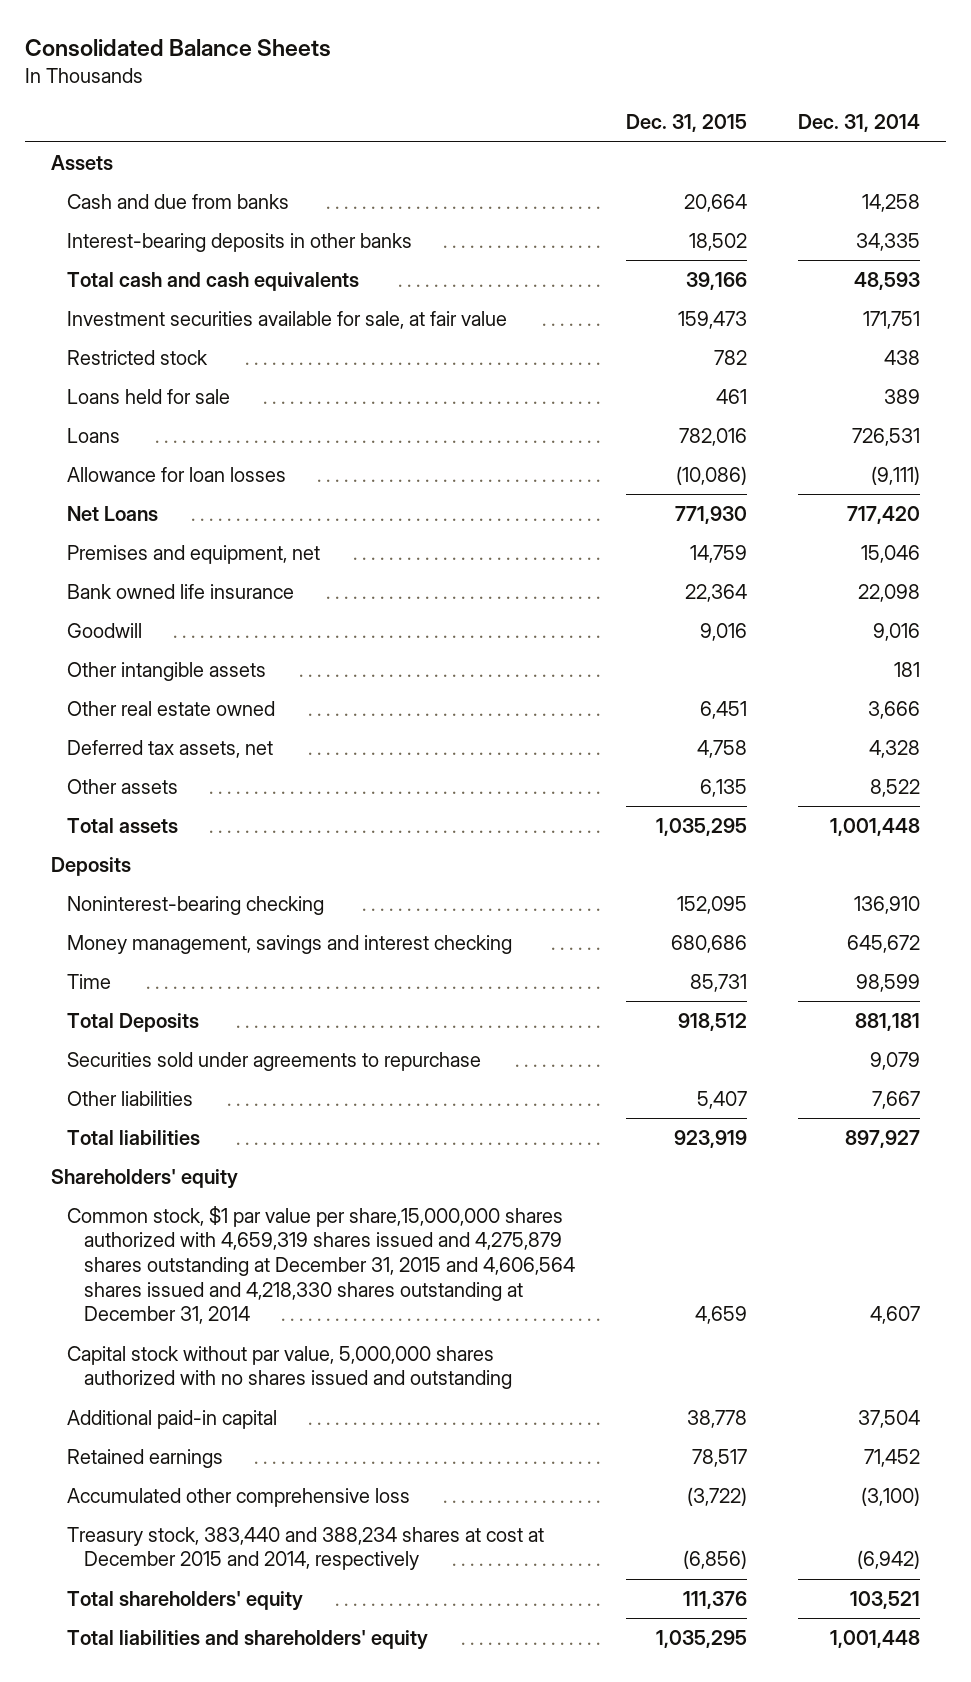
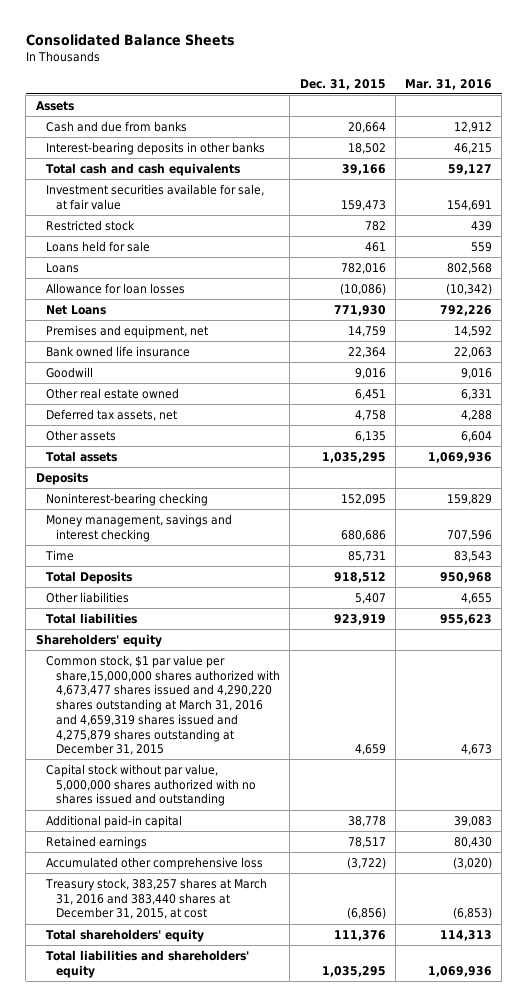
- | Dec. 31, 2015 | Dec. 31, 2014
+ | Dec. 31, 2015 | Mar. 31, 2016
- Other intangible assets | | 181
- Securities sold under agreements to repurchase | | 9,079
- Common stock, $1 par value per share,15,000,000 shares authorized with 4,659,319 shares issued and 4,275,879 shares outstanding at December 31, 2015 and 4,606,564 shares issued and 4,218,330 shares outstanding at December 31, 2014 | 4,659 | 4,607
+ Common stock, $1 par value per share,15,000,000 shares authorized with 4,673,477 shares issued and 4,290,220 shares outstanding at March 31, 2016 and 4,659,319 shares issued and 4,275,879 shares outstanding at December 31, 2015 | 4,659 | 4,673
- Treasury stock, 383,440 and 388,234 shares at cost at December 2015 and 2014, respectively | (6,856) | (6,942)
+ Treasury stock, 383,257 shares at March 31, 2016 and 383,440 shares at December 31, 2015, at cost | (6,856) | (6,853)

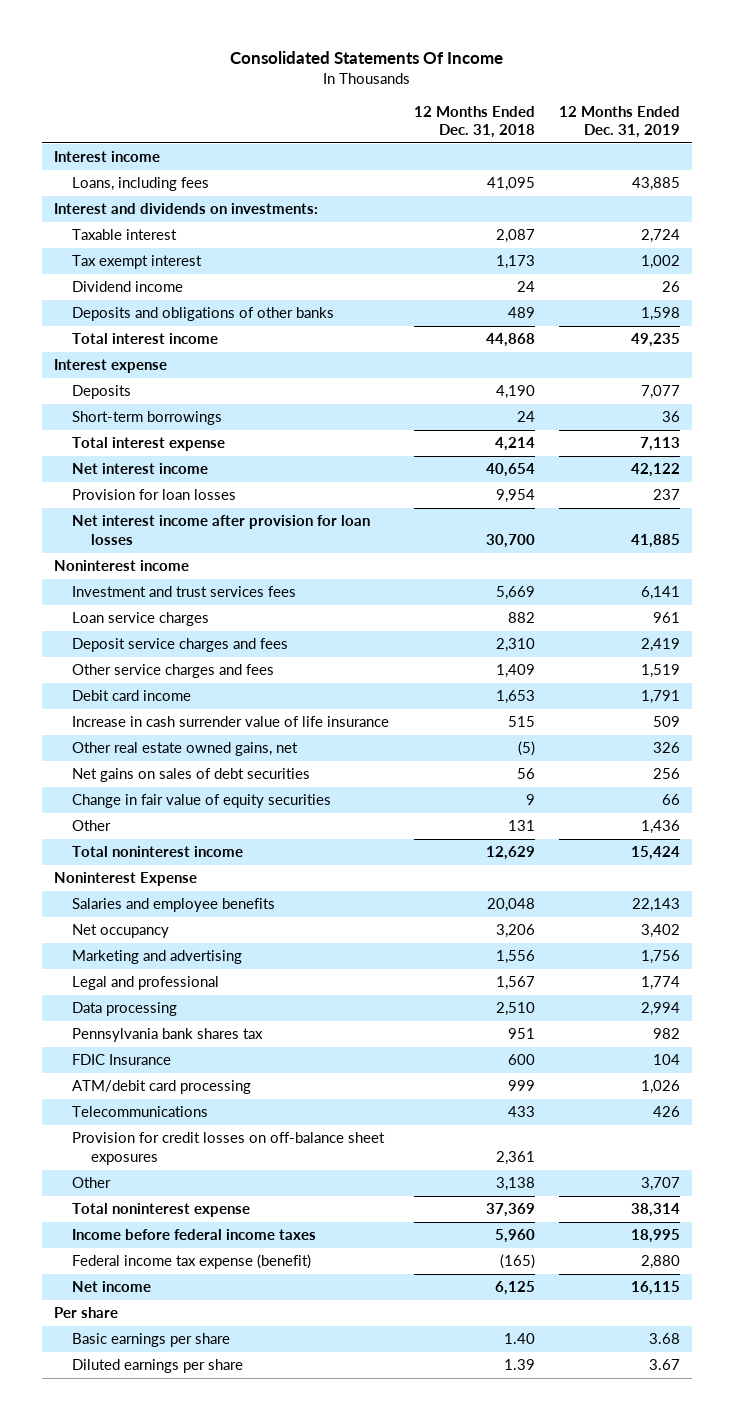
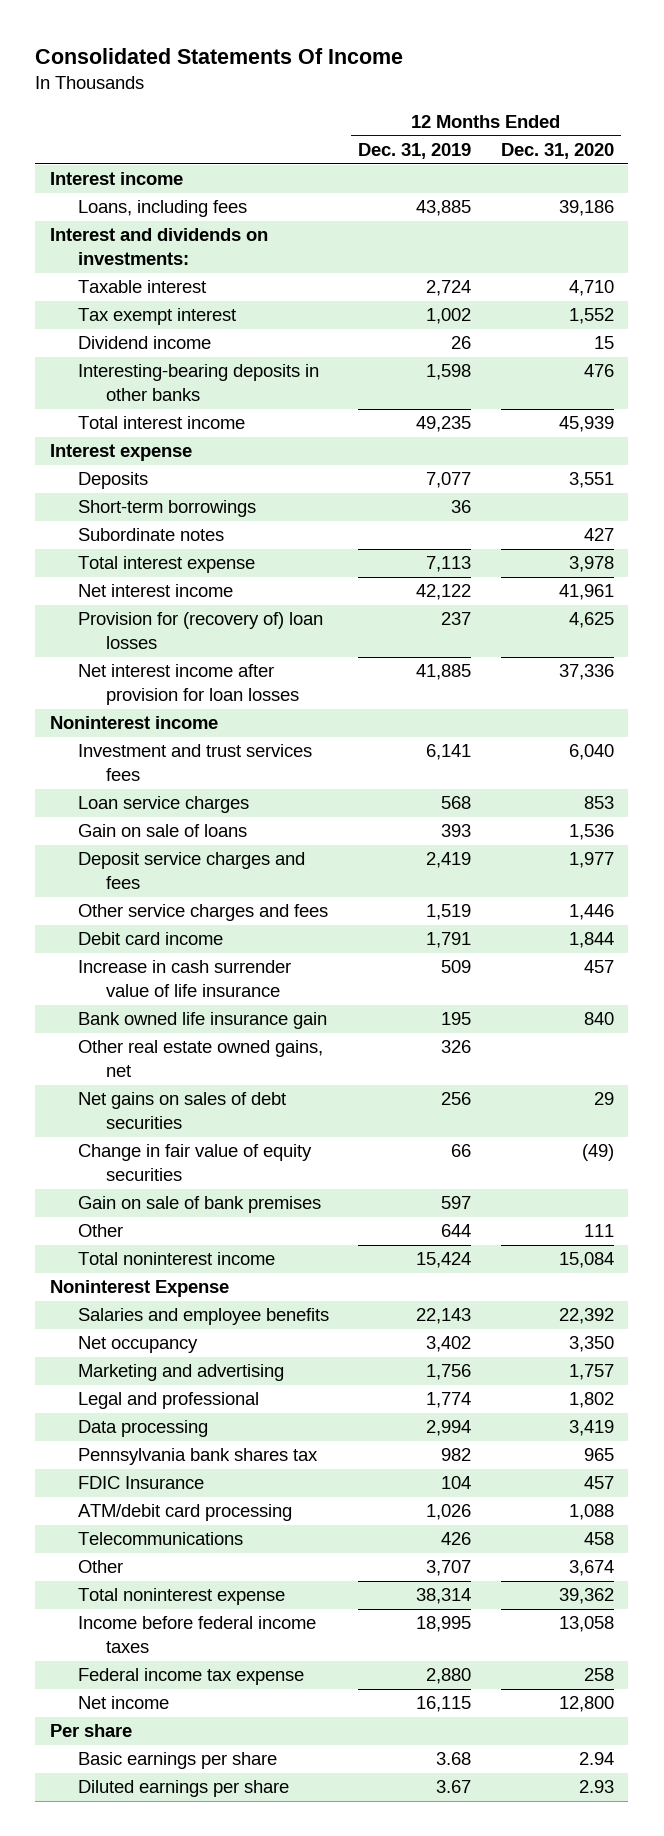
- | 12 Months Ended Dec. 31, 2018 | 12 Months Ended Dec. 31, 2019
+ | 12 Months Ended Dec. 31, 2019 | 12 Months Ended Dec. 31, 2020
- Deposits and obligations of other banks | 489 | 1,598
+ Interesting-bearing deposits in other banks | 1,598 | 476
+ Subordinate notes | | 427
- Provision for loan losses | 9,954 | 237
+ Provision for (recovery of) loan losses | 237 | 4,625
- Loan service charges | 882 | 961
+ Loan service charges | 568 | 853
+ Gain on sale of loans | 393 | 1,536
+ Bank owned life insurance gain | 195 | 840
- Other | 131 | 1,436
+ Gain on sale of bank premises | 597 |
+ Other | 644 | 111
- Provision for credit losses on off-balance sheet exposures | 2,361 |
- Federal income tax expense (benefit) | (165) | 2,880
+ Federal income tax expense | 2,880 | 258

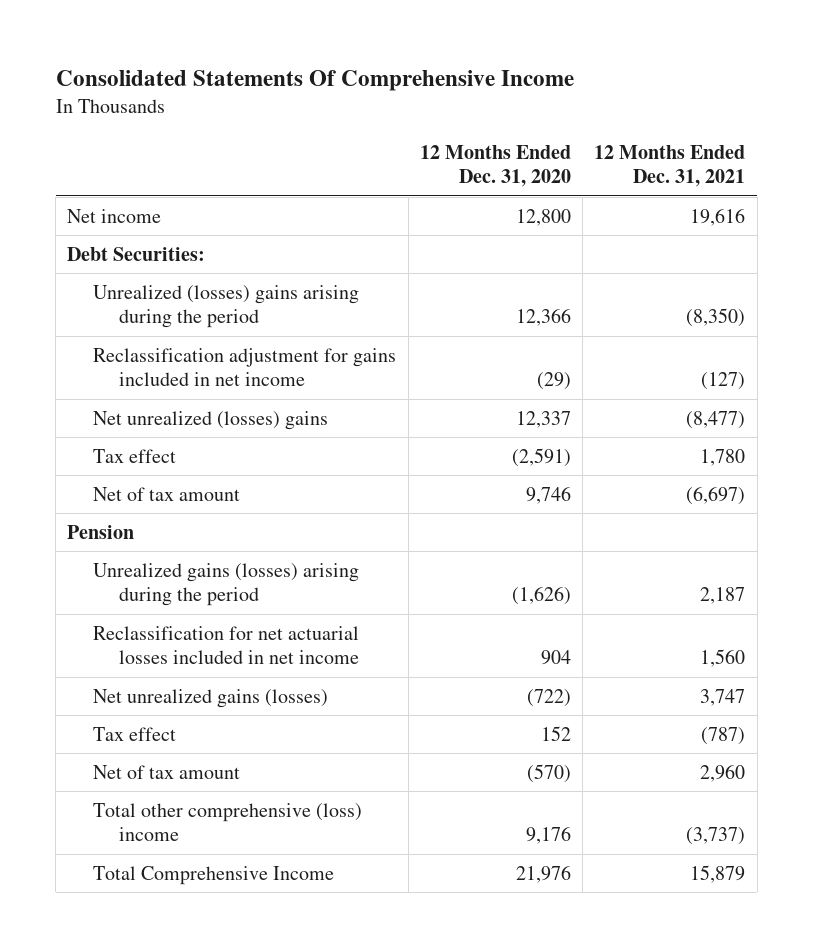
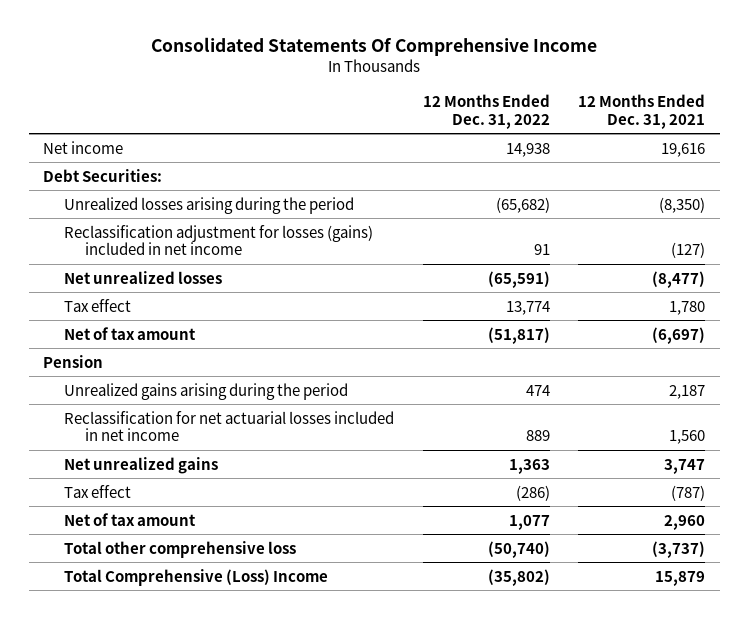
- | 12 Months Ended Dec. 31, 2020 | 12 Months Ended Dec. 31, 2021
+ | 12 Months Ended Dec. 31, 2022 | 12 Months Ended Dec. 31, 2021
- Unrealized (losses) gains arising during the period | 12,366 | (8,350)
- Reclassification adjustment for gains included in net income | (29) | (127)
- Net unrealized (losses) gains | 12,337 | (8,477)
+ Unrealized losses arising during the period | (65,682) | (8,350)
+ Reclassification adjustment for losses (gains) included in net income | 91 | (127)
+ Net unrealized losses | (65,591) | (8,477)
- Unrealized gains (losses) arising during the period | (1,626) | 2,187
+ Unrealized gains arising during the period | 474 | 2,187
- Net unrealized gains (losses) | (722) | 3,747
+ Net unrealized gains | 1,363 | 3,747
- Total other comprehensive (loss) income | 9,176 | (3,737)
- Total Comprehensive Income | 21,976 | 15,879
+ Total other comprehensive loss | (50,740) | (3,737)
+ Total Comprehensive (Loss) Income | (35,802) | 15,879

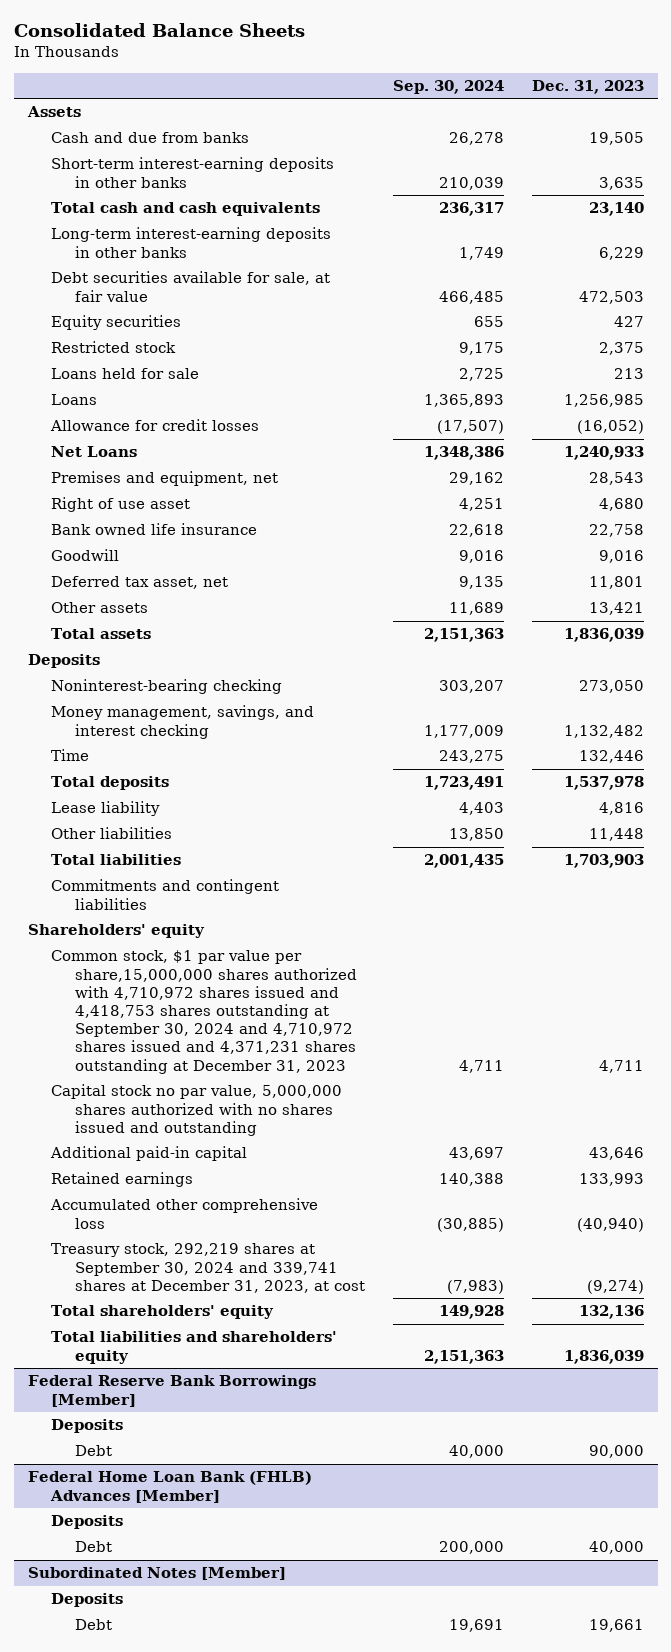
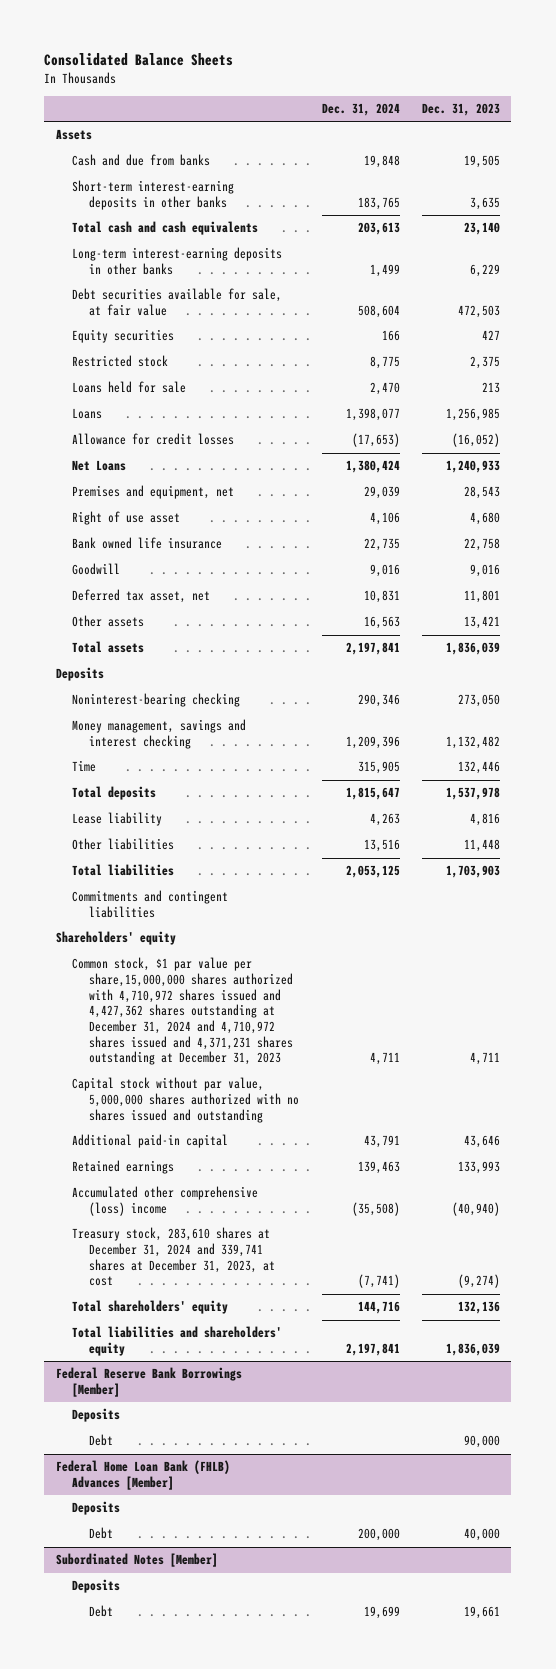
- | Sep. 30, 2024 | Dec. 31, 2023
+ | Dec. 31, 2024 | Dec. 31, 2023
- Money management, savings, and interest checking | 1,177,009 | 1,132,482
+ Money management, savings and interest checking | 1,209,396 | 1,132,482
- Common stock, $1 par value per share,15,000,000 shares authorized with 4,710,972 shares issued and 4,418,753 shares outstanding at September 30, 2024 and 4,710,972 shares issued and 4,371,231 shares outstanding at December 31, 2023 | 4,711 | 4,711
- Capital stock no par value, 5,000,000 shares authorized with no shares issued and outstanding
+ Common stock, $1 par value per share,15,000,000 shares authorized with 4,710,972 shares issued and 4,427,362 shares outstanding at December 31, 2024 and 4,710,972 shares issued and 4,371,231 shares outstanding at December 31, 2023 | 4,711 | 4,711
+ Capital stock without par value, 5,000,000 shares authorized with no shares issued and outstanding
- Accumulated other comprehensive loss | (30,885) | (40,940)
- Treasury stock, 292,219 shares at September 30, 2024 and 339,741 shares at December 31, 2023, at cost | (7,983) | (9,274)
+ Accumulated other comprehensive (loss) income | (35,508) | (40,940)
+ Treasury stock, 283,610 shares at December 31, 2024 and 339,741 shares at December 31, 2023, at cost | (7,741) | (9,274)

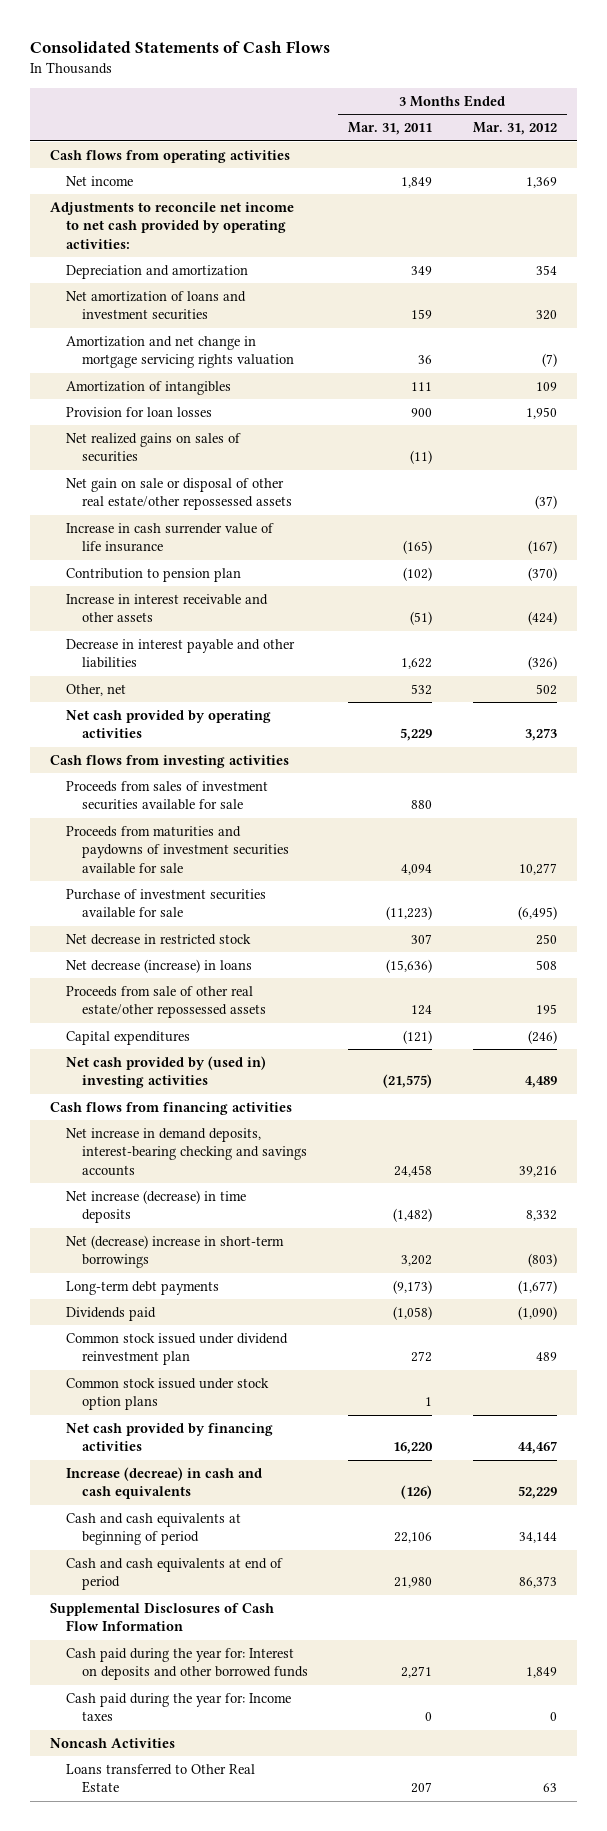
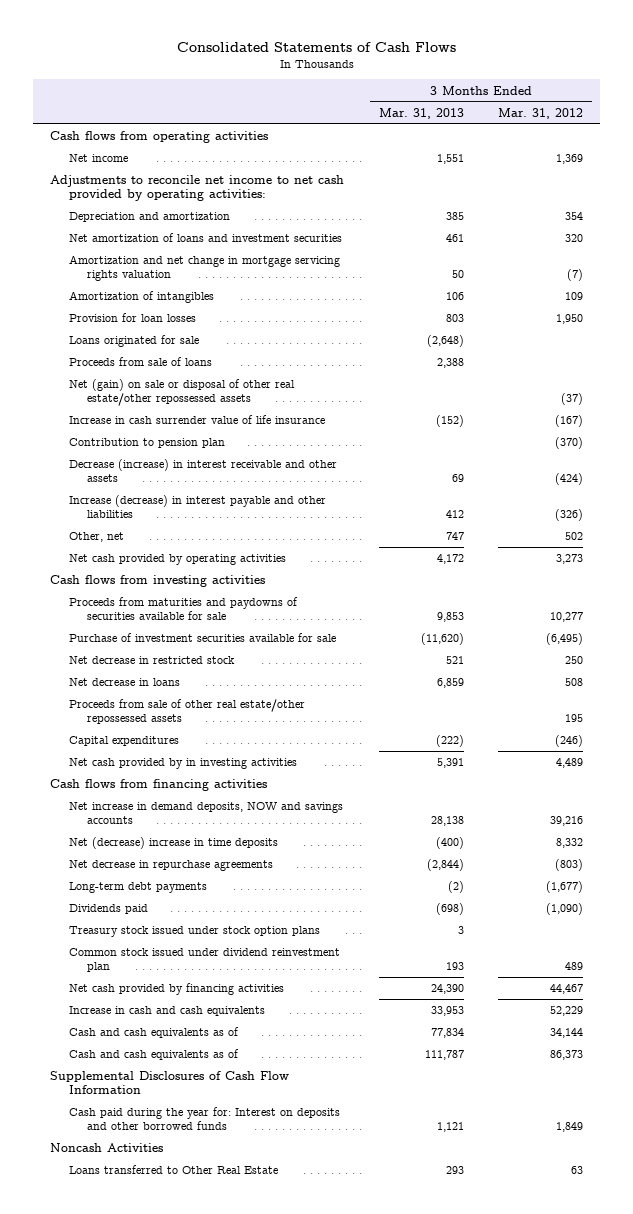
- | 3 Months Ended Mar. 31, 2011 | 3 Months Ended Mar. 31, 2012
+ | 3 Months Ended Mar. 31, 2013 | 3 Months Ended Mar. 31, 2012
- Net realized gains on sales of securities | (11) |
- Net gain on sale or disposal of other real estate/other repossessed assets | | (37)
+ Loans originated for sale | (2,648) |
+ Proceeds from sale of loans | 2,388 |
+ Net (gain) on sale or disposal of other real estate/other repossessed assets | | (37)
- Increase in interest receivable and other assets | (51) | (424)
- Decrease in interest payable and other liabilities | 1,622 | (326)
+ Decrease (increase) in interest receivable and other assets | 69 | (424)
+ Increase (decrease) in interest payable and other liabilities | 412 | (326)
- Proceeds from sales of investment securities available for sale | 880 |
- Proceeds from maturities and paydowns of investment securities available for sale | 4,094 | 10,277
+ Proceeds from maturities and paydowns of securities available for sale | 9,853 | 10,277
- Net decrease (increase) in loans | (15,636) | 508
+ Net decrease in loans | 6,859 | 508
- Net cash provided by (used in) investing activities | (21,575) | 4,489
+ Net cash provided by in investing activities | 5,391 | 4,489
- Net increase in demand deposits, interest-bearing checking and savings accounts | 24,458 | 39,216
- Net increase (decrease) in time deposits | (1,482) | 8,332
- Net (decrease) increase in short-term borrowings | 3,202 | (803)
+ Net increase in demand deposits, NOW and savings accounts | 28,138 | 39,216
+ Net (decrease) increase in time deposits | (400) | 8,332
+ Net decrease in repurchase agreements | (2,844) | (803)
+ Treasury stock issued under stock option plans | 3 |
- Common stock issued under stock option plans | 1 |
- Increase (decreae) in cash and cash equivalents | (126) | 52,229
- Cash and cash equivalents at beginning of period | 22,106 | 34,144
- Cash and cash equivalents at end of period | 21,980 | 86,373
+ Increase in cash and cash equivalents | 33,953 | 52,229
+ Cash and cash equivalents as of | 77,834 | 34,144
+ Cash and cash equivalents as of | 111,787 | 86,373
- Cash paid during the year for: Income taxes | 0 | 0

